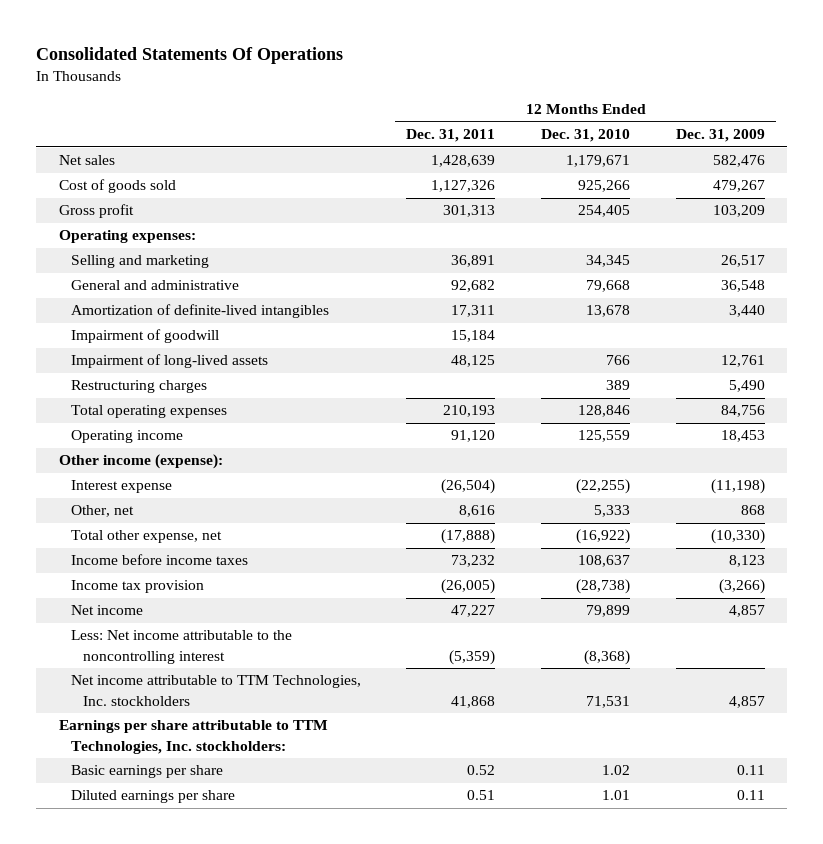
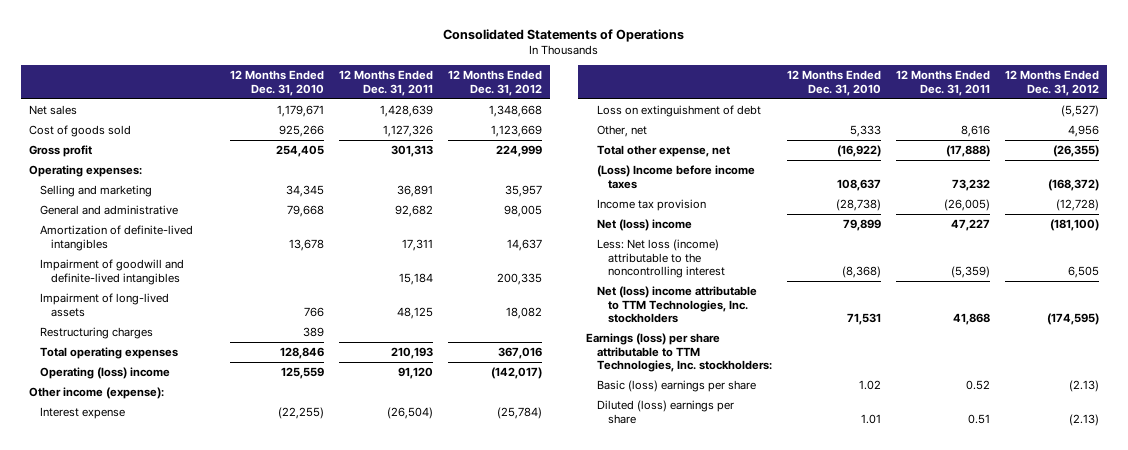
- Consolidated Statements Of Operations
+ Consolidated Statements of Operations
- | 12 Months Ended Dec. 31, 2011 | 12 Months Ended Dec. 31, 2010 | 12 Months Ended Dec. 31, 2009
+ | 12 Months Ended Dec. 31, 2010 | 12 Months Ended Dec. 31, 2011 | 12 Months Ended Dec. 31, 2012
- Impairment of goodwill | 15,184 | |
+ Impairment of goodwill and definite-lived intangibles | | 15,184 | 200,335
- Operating income | 91,120 | 125,559 | 18,453
+ Operating (loss) income | 125,559 | 91,120 | (142,017)
+ Loss on extinguishment of debt | | | (5,527)
- Income before income taxes | 73,232 | 108,637 | 8,123
+ (Loss) Income before income taxes | 108,637 | 73,232 | (168,372)
- Net income | 47,227 | 79,899 | 4,857
- Less: Net income attributable to the noncontrolling interest | (5,359) | (8,368) |
- Net income attributable to TTM Technologies, Inc. stockholders | 41,868 | 71,531 | 4,857
- Earnings per share attributable to TTM Technologies, Inc. stockholders:
- Basic earnings per share | 0.52 | 1.02 | 0.11
- Diluted earnings per share | 0.51 | 1.01 | 0.11
+ Net (loss) income | 79,899 | 47,227 | (181,100)
+ Less: Net loss (income) attributable to the noncontrolling interest | (8,368) | (5,359) | 6,505
+ Net (loss) income attributable to TTM Technologies, Inc. stockholders | 71,531 | 41,868 | (174,595)
+ Earnings (loss) per share attributable to TTM Technologies, Inc. stockholders:
+ Basic (loss) earnings per share | 1.02 | 0.52 | (2.13)
+ Diluted (loss) earnings per share | 1.01 | 0.51 | (2.13)

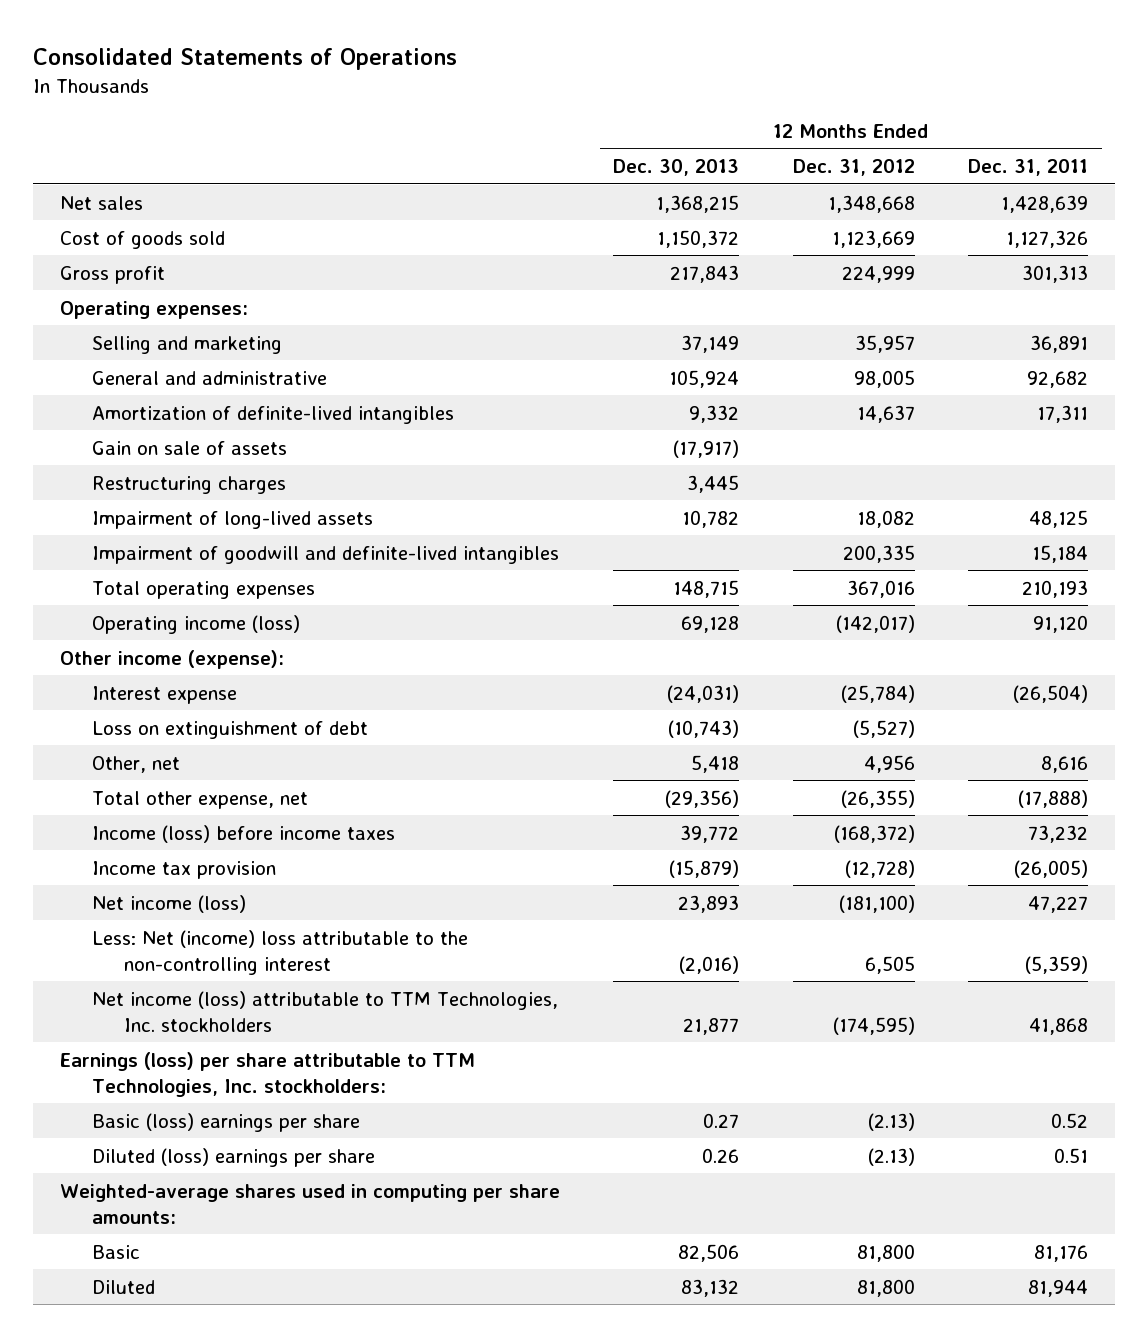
- | 12 Months Ended Dec. 31, 2010 | 12 Months Ended Dec. 31, 2011 | 12 Months Ended Dec. 31, 2012
+ | 12 Months Ended Dec. 30, 2013 | 12 Months Ended Dec. 31, 2012 | 12 Months Ended Dec. 31, 2011
+ Gain on sale of assets | (17,917) | |
moved down: Impairment of long-lived assets | 10,782 | 18,082 | 48,125
moved down: Impairment of goodwill and definite-lived intangibles | | 200,335 | 15,184
- Operating (loss) income | 125,559 | 91,120 | (142,017)
+ Operating income (loss) | 69,128 | (142,017) | 91,120
- (Loss) Income before income taxes | 108,637 | 73,232 | (168,372)
+ Income (loss) before income taxes | 39,772 | (168,372) | 73,232
- Net (loss) income | 79,899 | 47,227 | (181,100)
- Less: Net loss (income) attributable to the noncontrolling interest | (8,368) | (5,359) | 6,505
- Net (loss) income attributable to TTM Technologies, Inc. stockholders | 71,531 | 41,868 | (174,595)
+ Net income (loss) | 23,893 | (181,100) | 47,227
+ Less: Net (income) loss attributable to the non-controlling interest | (2,016) | 6,505 | (5,359)
+ Net income (loss) attributable to TTM Technologies, Inc. stockholders | 21,877 | (174,595) | 41,868
+ Weighted-average shares used in computing per share amounts:
+ Basic | 82,506 | 81,800 | 81,176
+ Diluted | 83,132 | 81,800 | 81,944

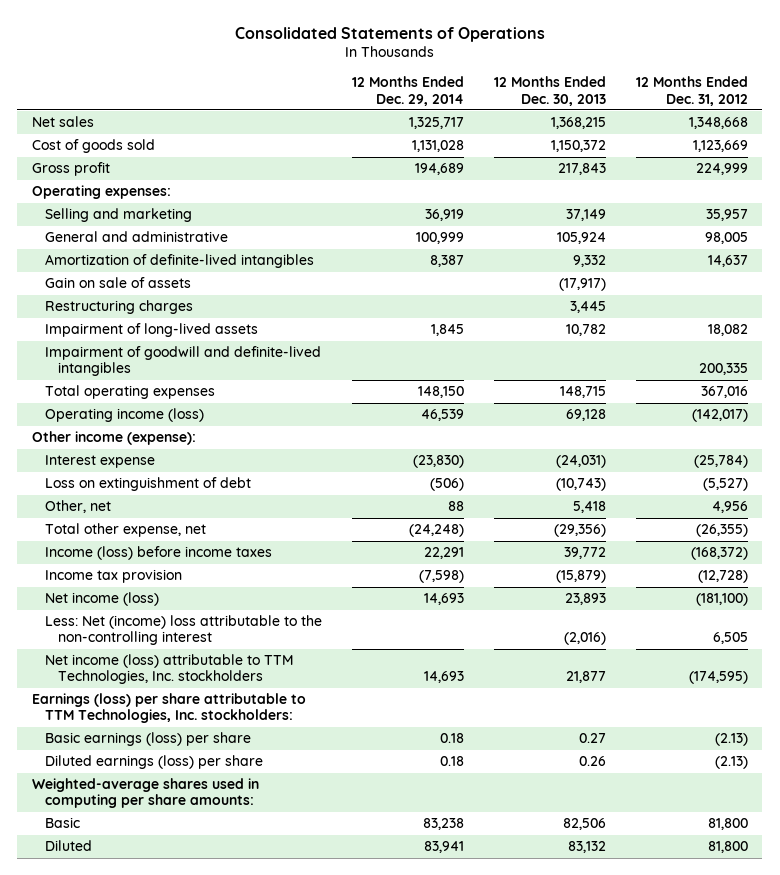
- | 12 Months Ended Dec. 30, 2013 | 12 Months Ended Dec. 31, 2012 | 12 Months Ended Dec. 31, 2011
+ | 12 Months Ended Dec. 29, 2014 | 12 Months Ended Dec. 30, 2013 | 12 Months Ended Dec. 31, 2012
- Basic (loss) earnings per share | 0.27 | (2.13) | 0.52
- Diluted (loss) earnings per share | 0.26 | (2.13) | 0.51
+ Basic earnings (loss) per share | 0.18 | 0.27 | (2.13)
+ Diluted earnings (loss) per share | 0.18 | 0.26 | (2.13)

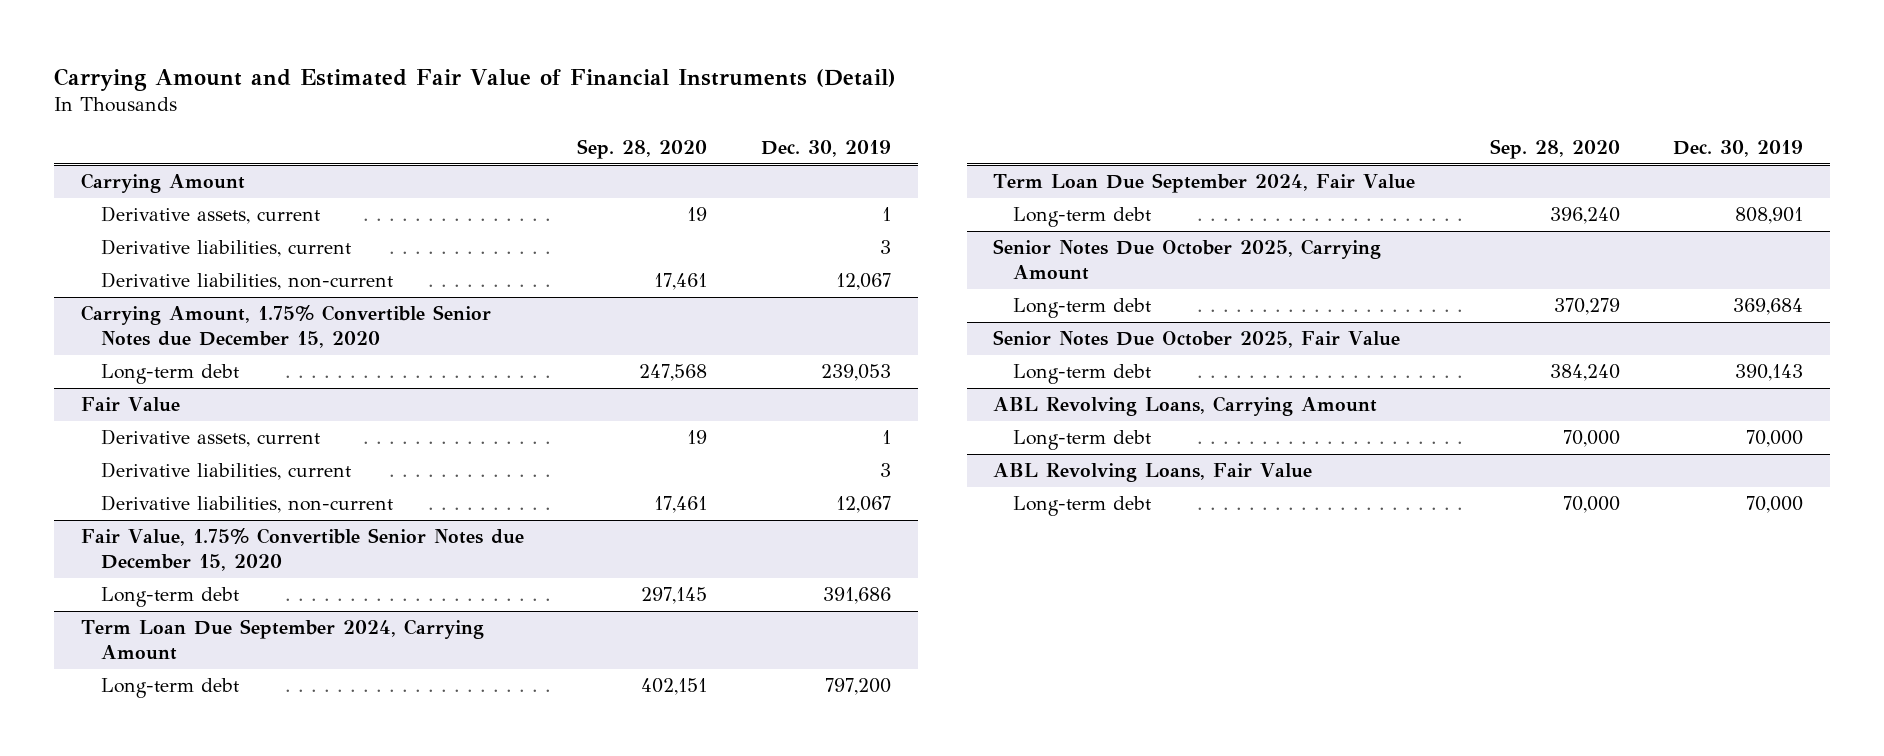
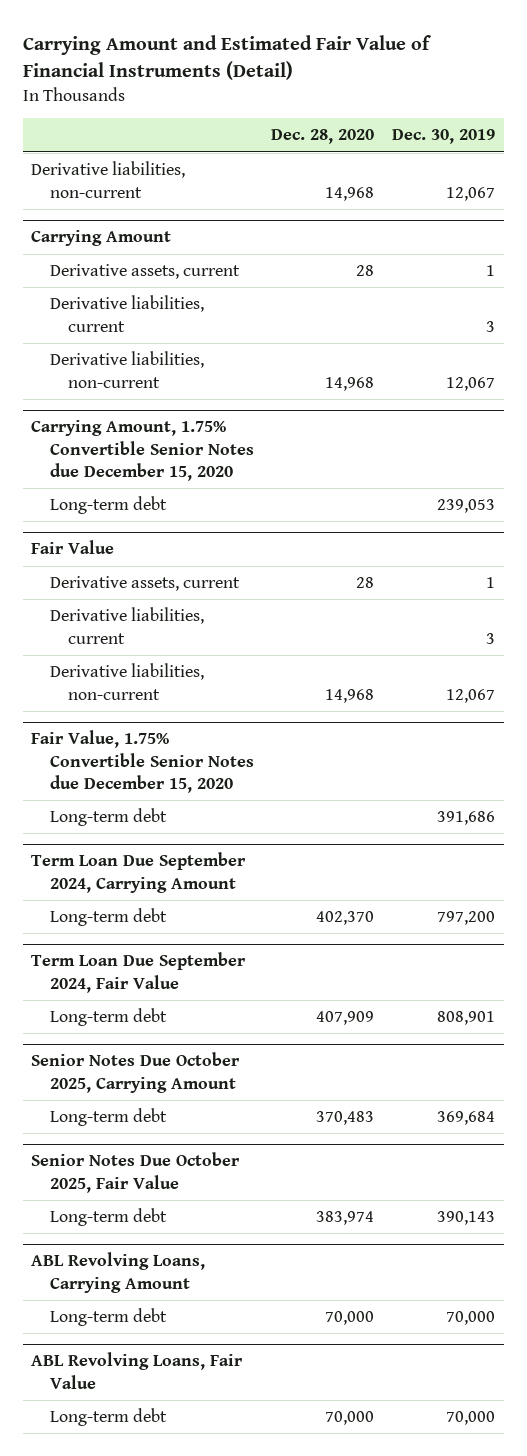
- | Sep. 28, 2020 | Dec. 30, 2019
+ | Dec. 28, 2020 | Dec. 30, 2019
+ Derivative liabilities, non-current | 14,968 | 12,067

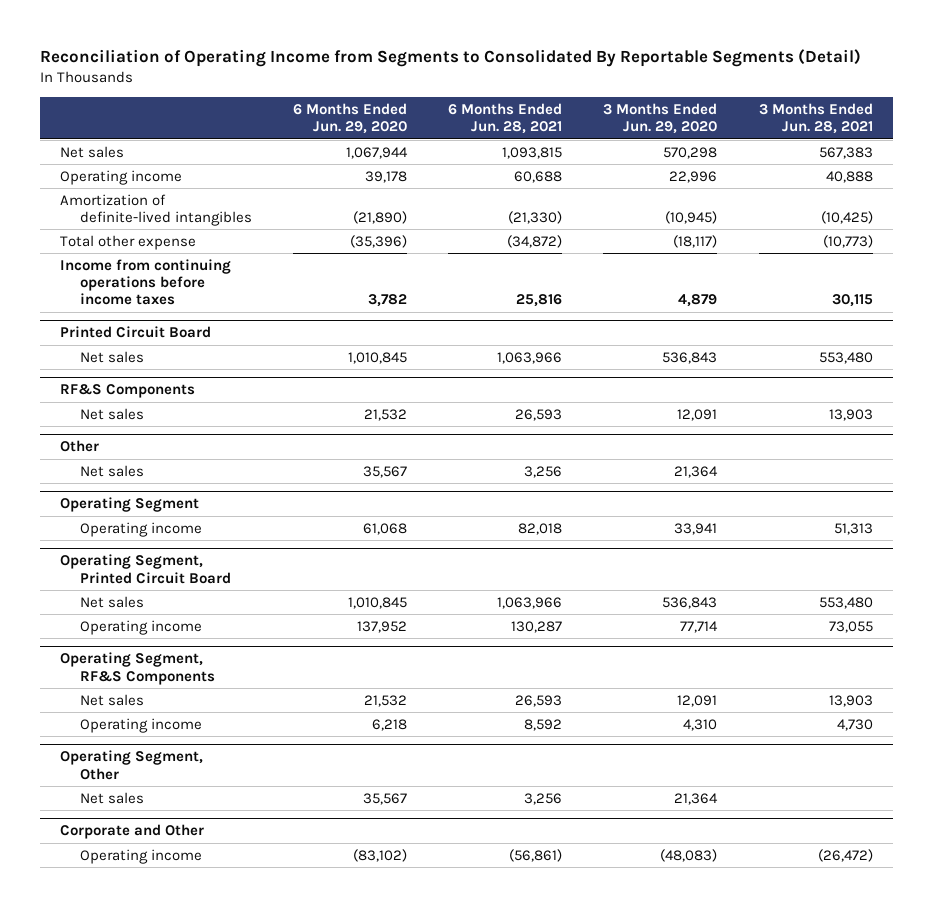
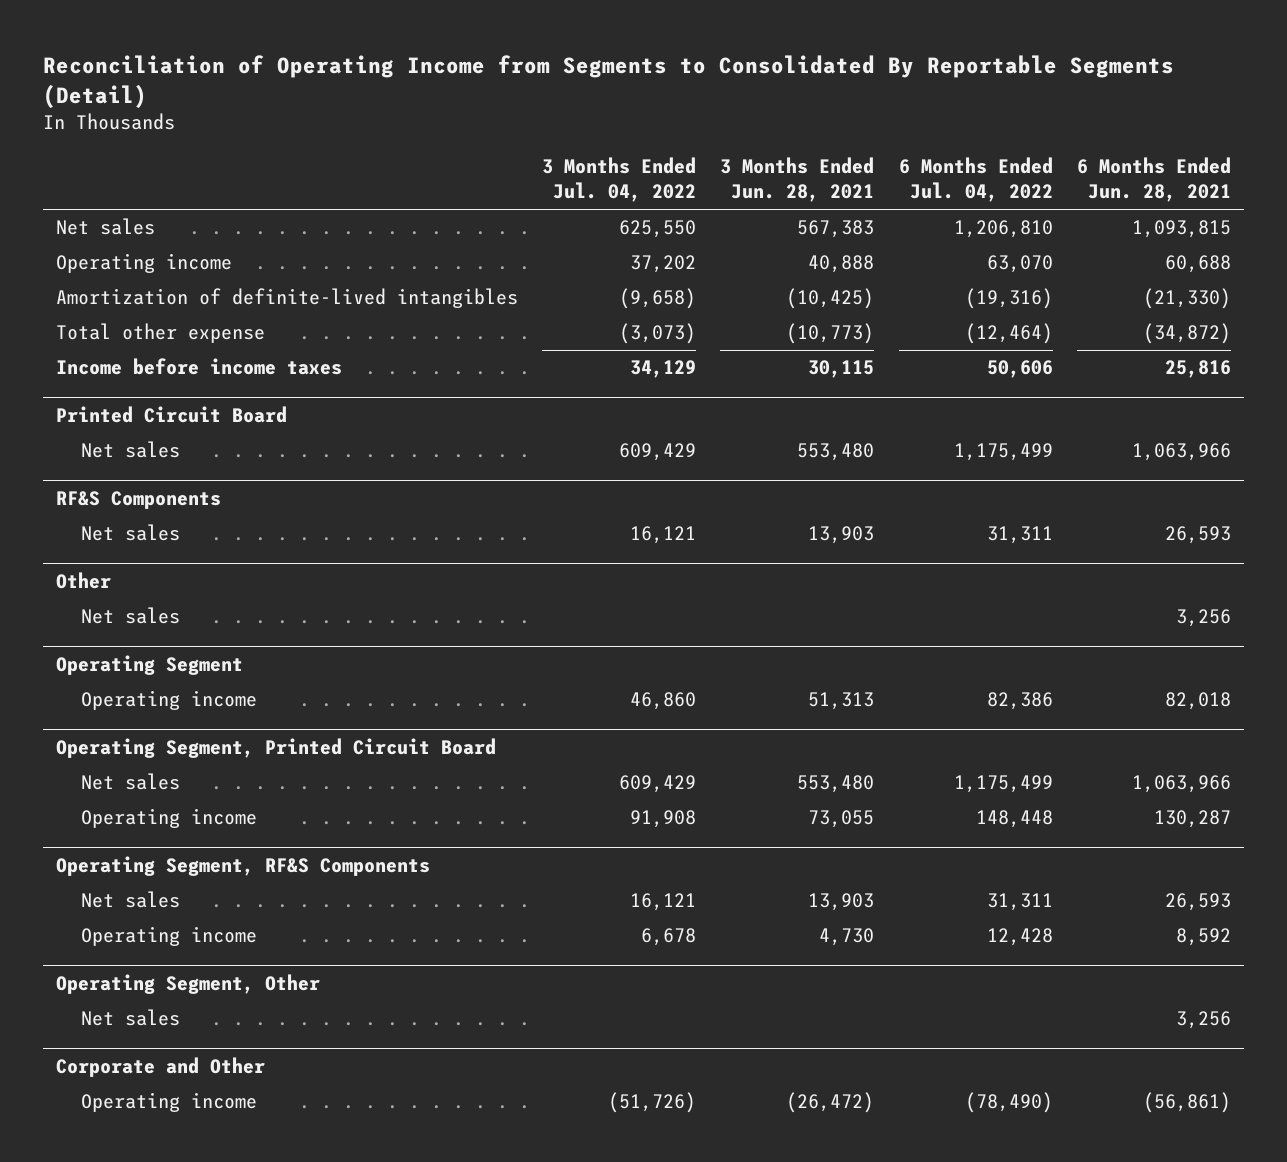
- | 6 Months Ended Jun. 29, 2020 | 6 Months Ended Jun. 28, 2021 | 3 Months Ended Jun. 29, 2020 | 3 Months Ended Jun. 28, 2021
+ | 3 Months Ended Jul. 04, 2022 | 3 Months Ended Jun. 28, 2021 | 6 Months Ended Jul. 04, 2022 | 6 Months Ended Jun. 28, 2021
- Income from continuing operations before income taxes | 3,782 | 25,816 | 4,879 | 30,115
+ Income before income taxes | 34,129 | 30,115 | 50,606 | 25,816

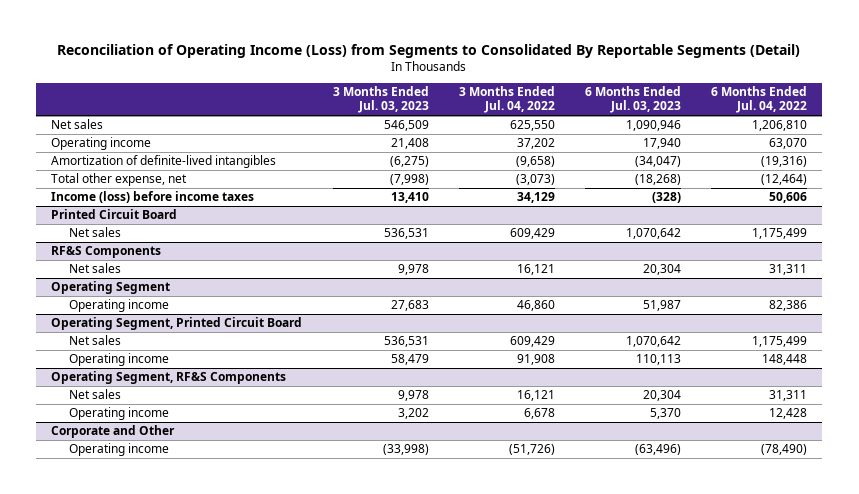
- Reconciliation of Operating Income from Segments to Consolidated By Reportable Segments (Detail)
+ Reconciliation of Operating Income (Loss) from Segments to Consolidated By Reportable Segments (Detail)
- | 3 Months Ended Jul. 04, 2022 | 3 Months Ended Jun. 28, 2021 | 6 Months Ended Jul. 04, 2022 | 6 Months Ended Jun. 28, 2021
+ | 3 Months Ended Jul. 03, 2023 | 3 Months Ended Jul. 04, 2022 | 6 Months Ended Jul. 03, 2023 | 6 Months Ended Jul. 04, 2022
- Total other expense | (3,073) | (10,773) | (12,464) | (34,872)
- Income before income taxes | 34,129 | 30,115 | 50,606 | 25,816
+ Total other expense, net | (7,998) | (3,073) | (18,268) | (12,464)
+ Income (loss) before income taxes | 13,410 | 34,129 | (328) | 50,606
- Other
- Net sales | | | | 3,256
- Operating Segment, Other
- Net sales | | | | 3,256

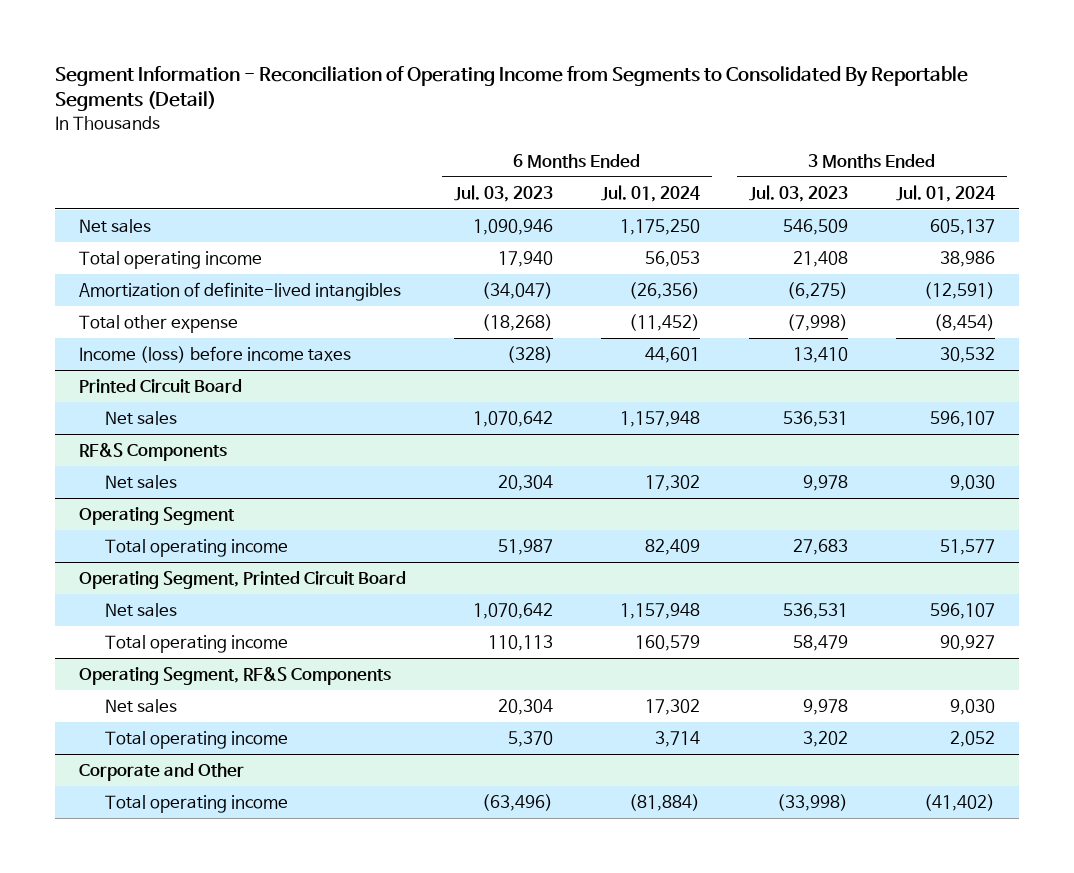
- Reconciliation of Operating Income (Loss) from Segments to Consolidated By Reportable Segments (Detail)
+ Segment Information - Reconciliation of Operating Income from Segments to Consolidated By Reportable Segments (Detail)
- | 3 Months Ended Jul. 03, 2023 | 3 Months Ended Jul. 04, 2022 | 6 Months Ended Jul. 03, 2023 | 6 Months Ended Jul. 04, 2022
+ | 6 Months Ended Jul. 03, 2023 | 6 Months Ended Jul. 01, 2024 | 3 Months Ended Jul. 03, 2023 | 3 Months Ended Jul. 01, 2024
- Operating income | 21,408 | 37,202 | 17,940 | 63,070
+ Total operating income | 17,940 | 56,053 | 21,408 | 38,986
- Total other expense, net | (7,998) | (3,073) | (18,268) | (12,464)
+ Total other expense | (18,268) | (11,452) | (7,998) | (8,454)
@ Operating Segment
- Operating income | 27,683 | 46,860 | 51,987 | 82,386
+ Total operating income | 51,987 | 82,409 | 27,683 | 51,577
@ Operating Segment, Printed Circuit Board
- Operating income | 58,479 | 91,908 | 110,113 | 148,448
+ Total operating income | 110,113 | 160,579 | 58,479 | 90,927
@ Operating Segment, RF&S Components
- Operating income | 3,202 | 6,678 | 5,370 | 12,428
+ Total operating income | 5,370 | 3,714 | 3,202 | 2,052
@ Corporate and Other
- Operating income | (33,998) | (51,726) | (63,496) | (78,490)
+ Total operating income | (63,496) | (81,884) | (33,998) | (41,402)

